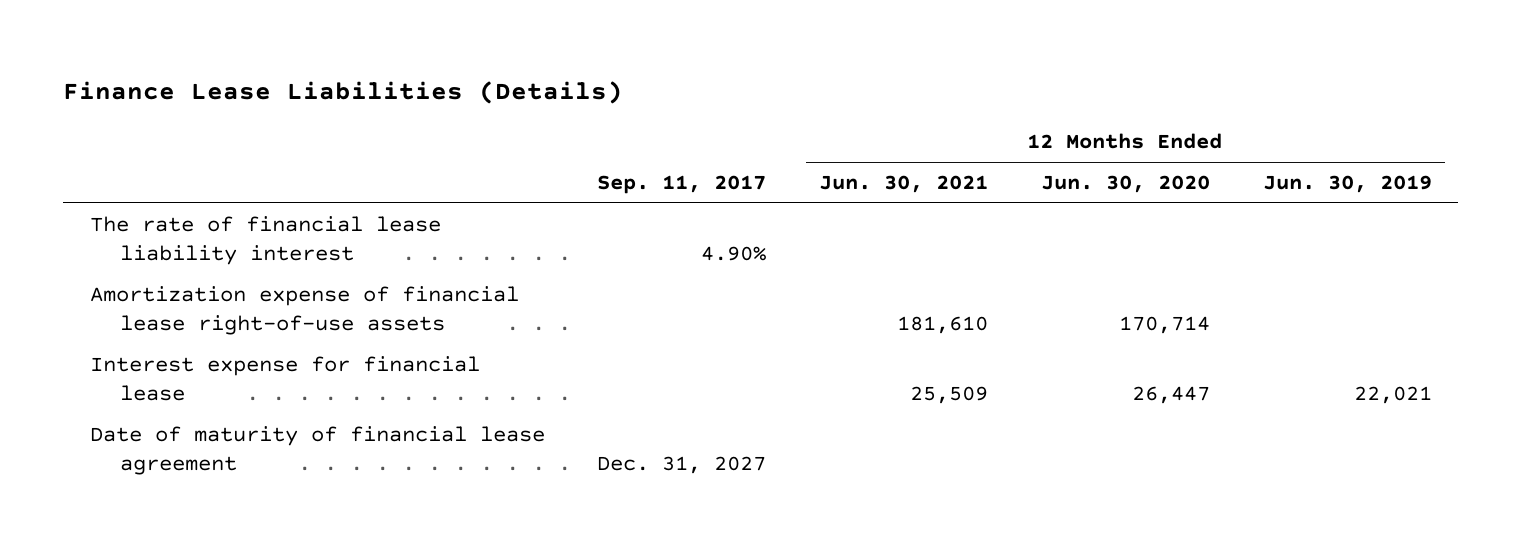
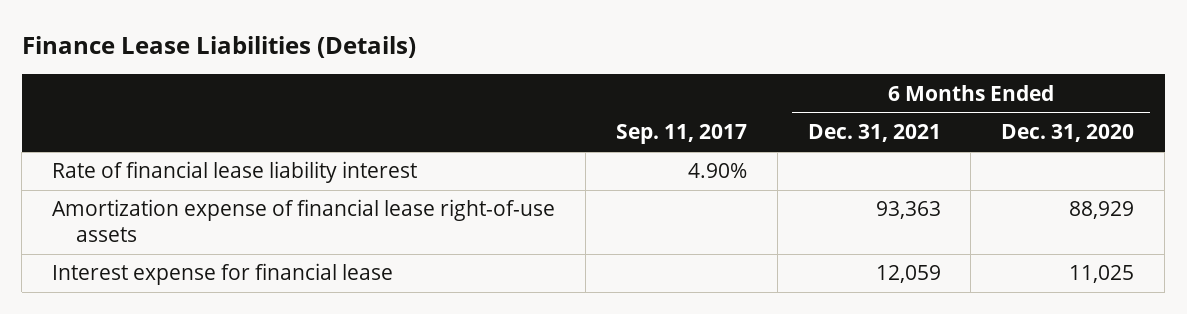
- | Sep. 11, 2017 | 12 Months Ended Jun. 30, 2021 | 12 Months Ended Jun. 30, 2020 | 12 Months Ended Jun. 30, 2019
+ | Sep. 11, 2017 | 6 Months Ended Dec. 31, 2021 | 6 Months Ended Dec. 31, 2020
- The rate of financial lease liability interest | 4.90% | | |
+ Rate of financial lease liability interest | 4.90% | |
- Date of maturity of financial lease agreement | Dec. 31, 2027 | | |

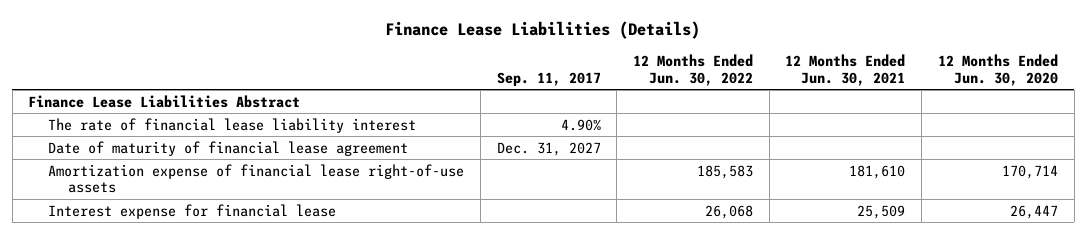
- | Sep. 11, 2017 | 6 Months Ended Dec. 31, 2021 | 6 Months Ended Dec. 31, 2020
+ | Sep. 11, 2017 | 12 Months Ended Jun. 30, 2022 | 12 Months Ended Jun. 30, 2021 | 12 Months Ended Jun. 30, 2020
- Rate of financial lease liability interest | 4.90% | |
+ Finance Lease Liabilities Abstract
+ The rate of financial lease liability interest | 4.90% | | |
+ Date of maturity of financial lease agreement | Dec. 31, 2027 | | |

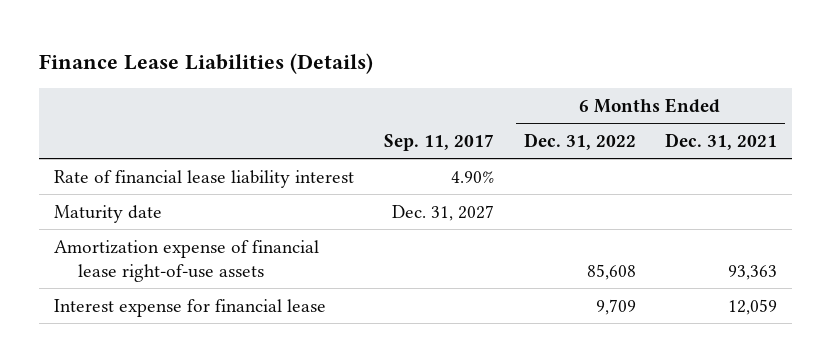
- | Sep. 11, 2017 | 12 Months Ended Jun. 30, 2022 | 12 Months Ended Jun. 30, 2021 | 12 Months Ended Jun. 30, 2020
+ | Sep. 11, 2017 | 6 Months Ended Dec. 31, 2022 | 6 Months Ended Dec. 31, 2021
- Finance Lease Liabilities Abstract
- The rate of financial lease liability interest | 4.90% | | |
- Date of maturity of financial lease agreement | Dec. 31, 2027 | | |
+ Rate of financial lease liability interest | 4.90% | |
+ Maturity date | Dec. 31, 2027 | |

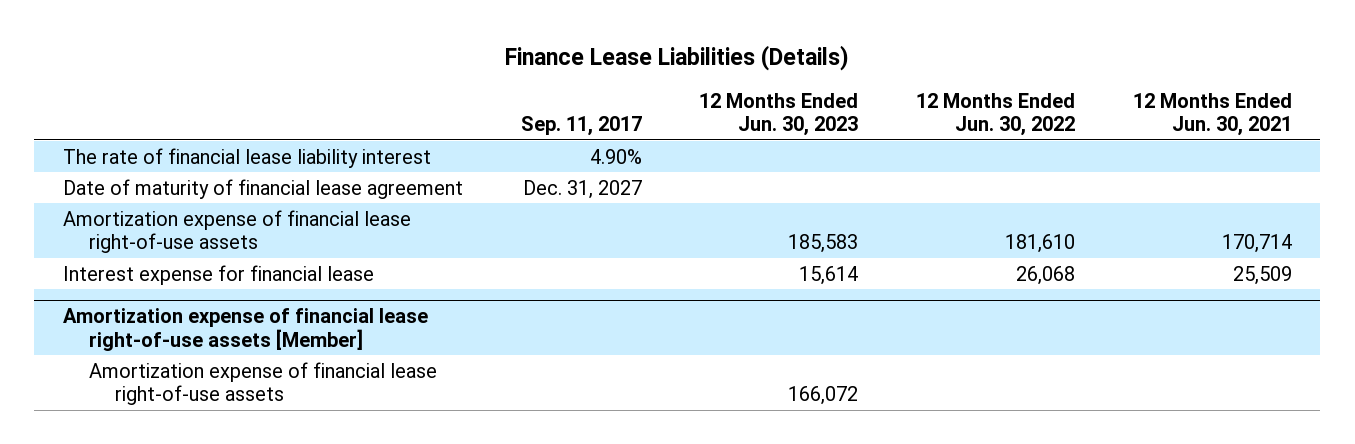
- | Sep. 11, 2017 | 6 Months Ended Dec. 31, 2022 | 6 Months Ended Dec. 31, 2021
+ | Sep. 11, 2017 | 12 Months Ended Jun. 30, 2023 | 12 Months Ended Jun. 30, 2022 | 12 Months Ended Jun. 30, 2021
- Rate of financial lease liability interest | 4.90% | |
- Maturity date | Dec. 31, 2027 | |
+ The rate of financial lease liability interest | 4.90% | | |
+ Date of maturity of financial lease agreement | Dec. 31, 2027 | | |
+ Amortization expense of financial lease right-of-use assets [Member]
+ Amortization expense of financial lease right-of-use assets | | 166,072 | |

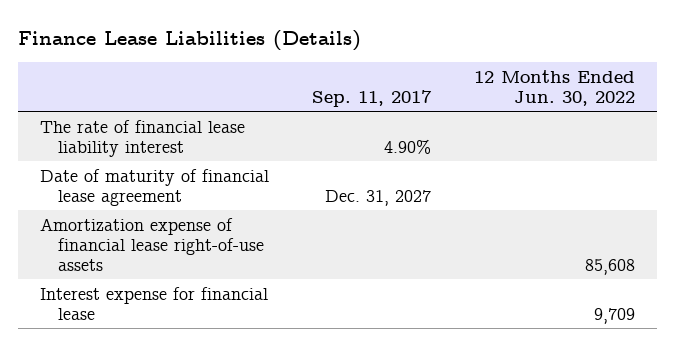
- | Sep. 11, 2017 | 12 Months Ended Jun. 30, 2023 | 12 Months Ended Jun. 30, 2022 | 12 Months Ended Jun. 30, 2021
+ | Sep. 11, 2017 | 12 Months Ended Jun. 30, 2022
- Amortization expense of financial lease right-of-use assets | | 185,583 | 181,610 | 170,714
- Interest expense for financial lease | | 15,614 | 26,068 | 25,509
- Amortization expense of financial lease right-of-use assets [Member]
- Amortization expense of financial lease right-of-use assets | | 166,072 | |
+ Amortization expense of financial lease right-of-use assets | | 85,608
+ Interest expense for financial lease | | 9,709

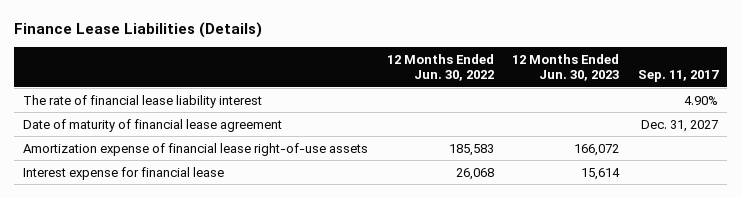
- | Sep. 11, 2017 | 12 Months Ended Jun. 30, 2022
+ | 12 Months Ended Jun. 30, 2022 | 12 Months Ended Jun. 30, 2023 | Sep. 11, 2017
- Amortization expense of financial lease right-of-use assets | | 85,608
- Interest expense for financial lease | | 9,709
+ Amortization expense of financial lease right-of-use assets | 185,583 | 166,072 |
+ Interest expense for financial lease | 26,068 | 15,614 |

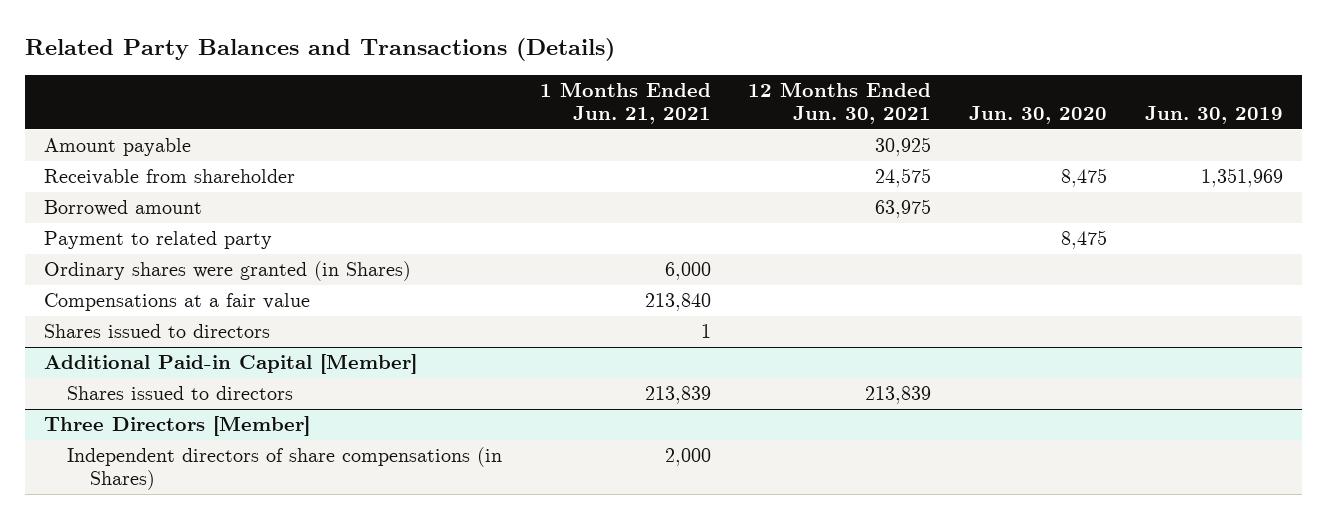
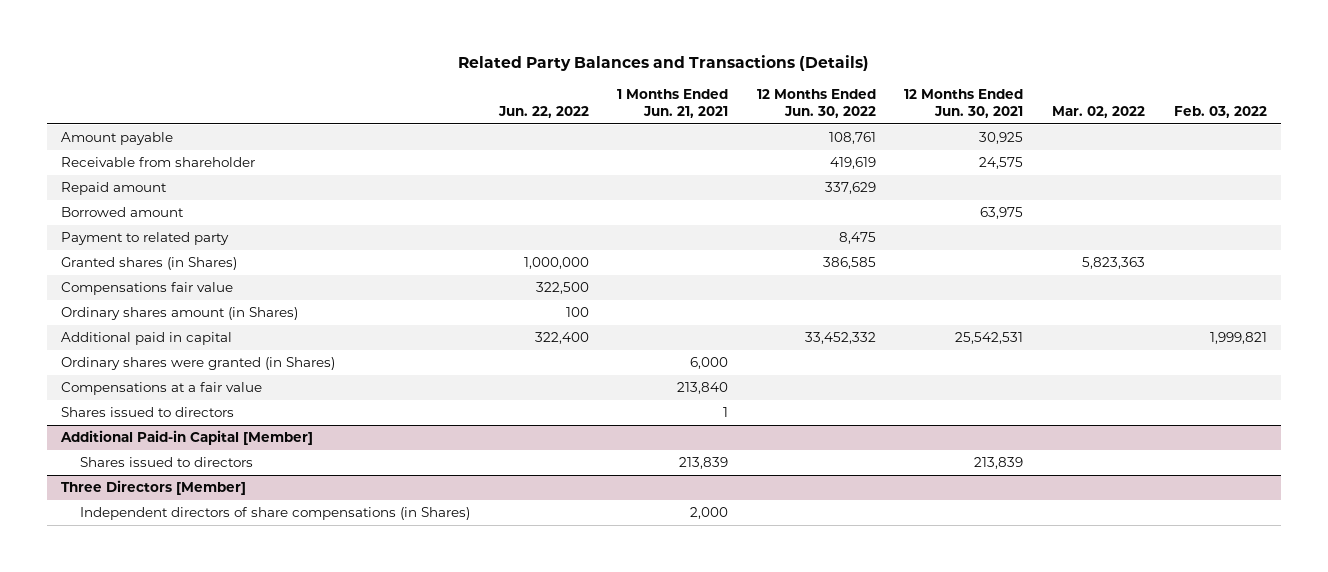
- | 1 Months Ended Jun. 21, 2021 | 12 Months Ended Jun. 30, 2021 | Jun. 30, 2020 | Jun. 30, 2019
+ | Jun. 22, 2022 | 1 Months Ended Jun. 21, 2021 | 12 Months Ended Jun. 30, 2022 | 12 Months Ended Jun. 30, 2021 | Mar. 02, 2022 | Feb. 03, 2022
+ Repaid amount | | | 337,629 | | |
+ Granted shares (in Shares) | 1,000,000 | | 386,585 | | 5,823,363 |
+ Compensations fair value | 322,500 | | | | |
+ Ordinary shares amount (in Shares) | 100 | | | | |
+ Additional paid in capital | 322,400 | | 33,452,332 | 25,542,531 | | 1,999,821

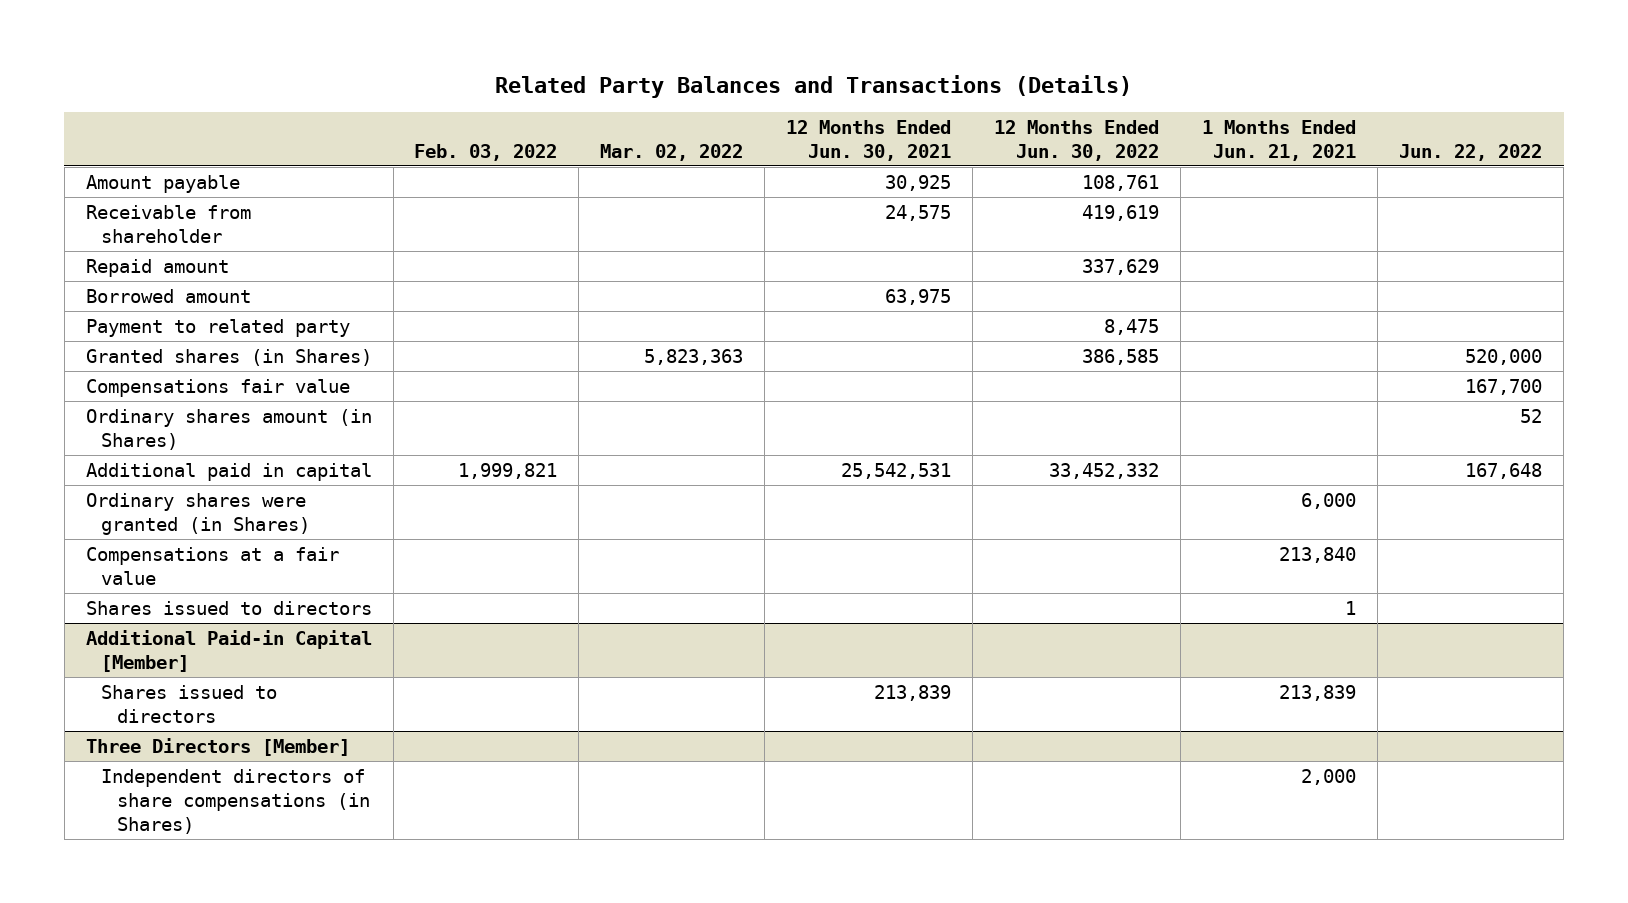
- | Jun. 22, 2022 | 1 Months Ended Jun. 21, 2021 | 12 Months Ended Jun. 30, 2022 | 12 Months Ended Jun. 30, 2021 | Mar. 02, 2022 | Feb. 03, 2022
+ | Feb. 03, 2022 | Mar. 02, 2022 | 12 Months Ended Jun. 30, 2021 | 12 Months Ended Jun. 30, 2022 | 1 Months Ended Jun. 21, 2021 | Jun. 22, 2022
- Granted shares (in Shares) | 1,000,000 | | 386,585 | | 5,823,363 |
- Compensations fair value | 322,500 | | | | |
- Ordinary shares amount (in Shares) | 100 | | | | |
- Additional paid in capital | 322,400 | | 33,452,332 | 25,542,531 | | 1,999,821
+ Granted shares (in Shares) | | 5,823,363 | | 386,585 | | 520,000
+ Compensations fair value | | | | | | 167,700
+ Ordinary shares amount (in Shares) | | | | | | 52
+ Additional paid in capital | 1,999,821 | | 25,542,531 | 33,452,332 | | 167,648

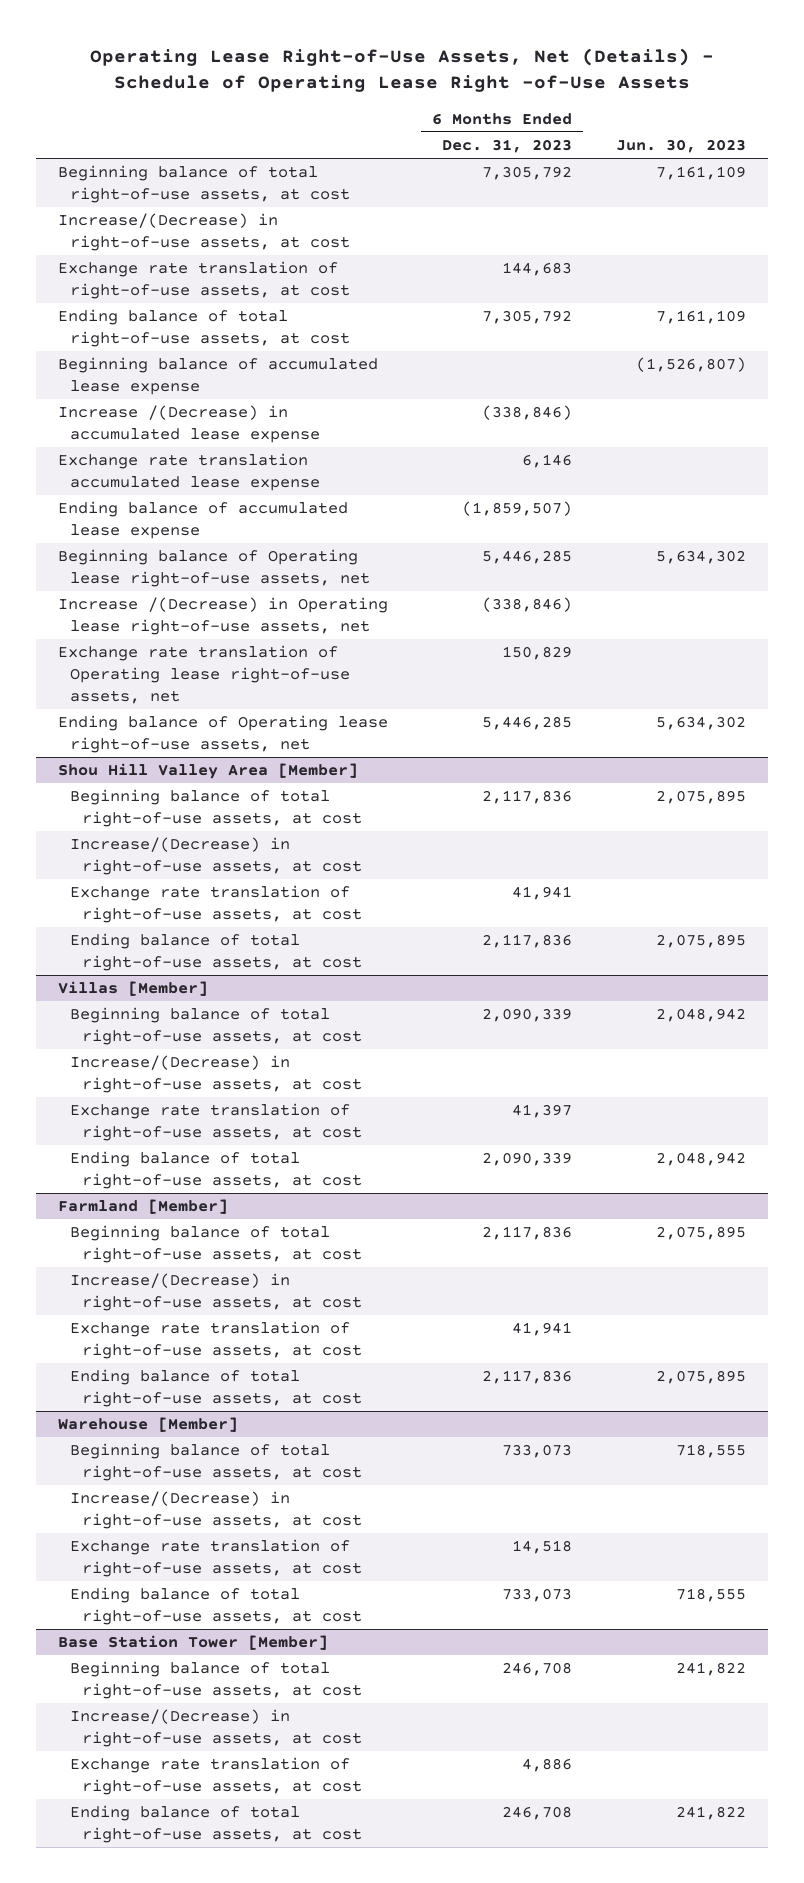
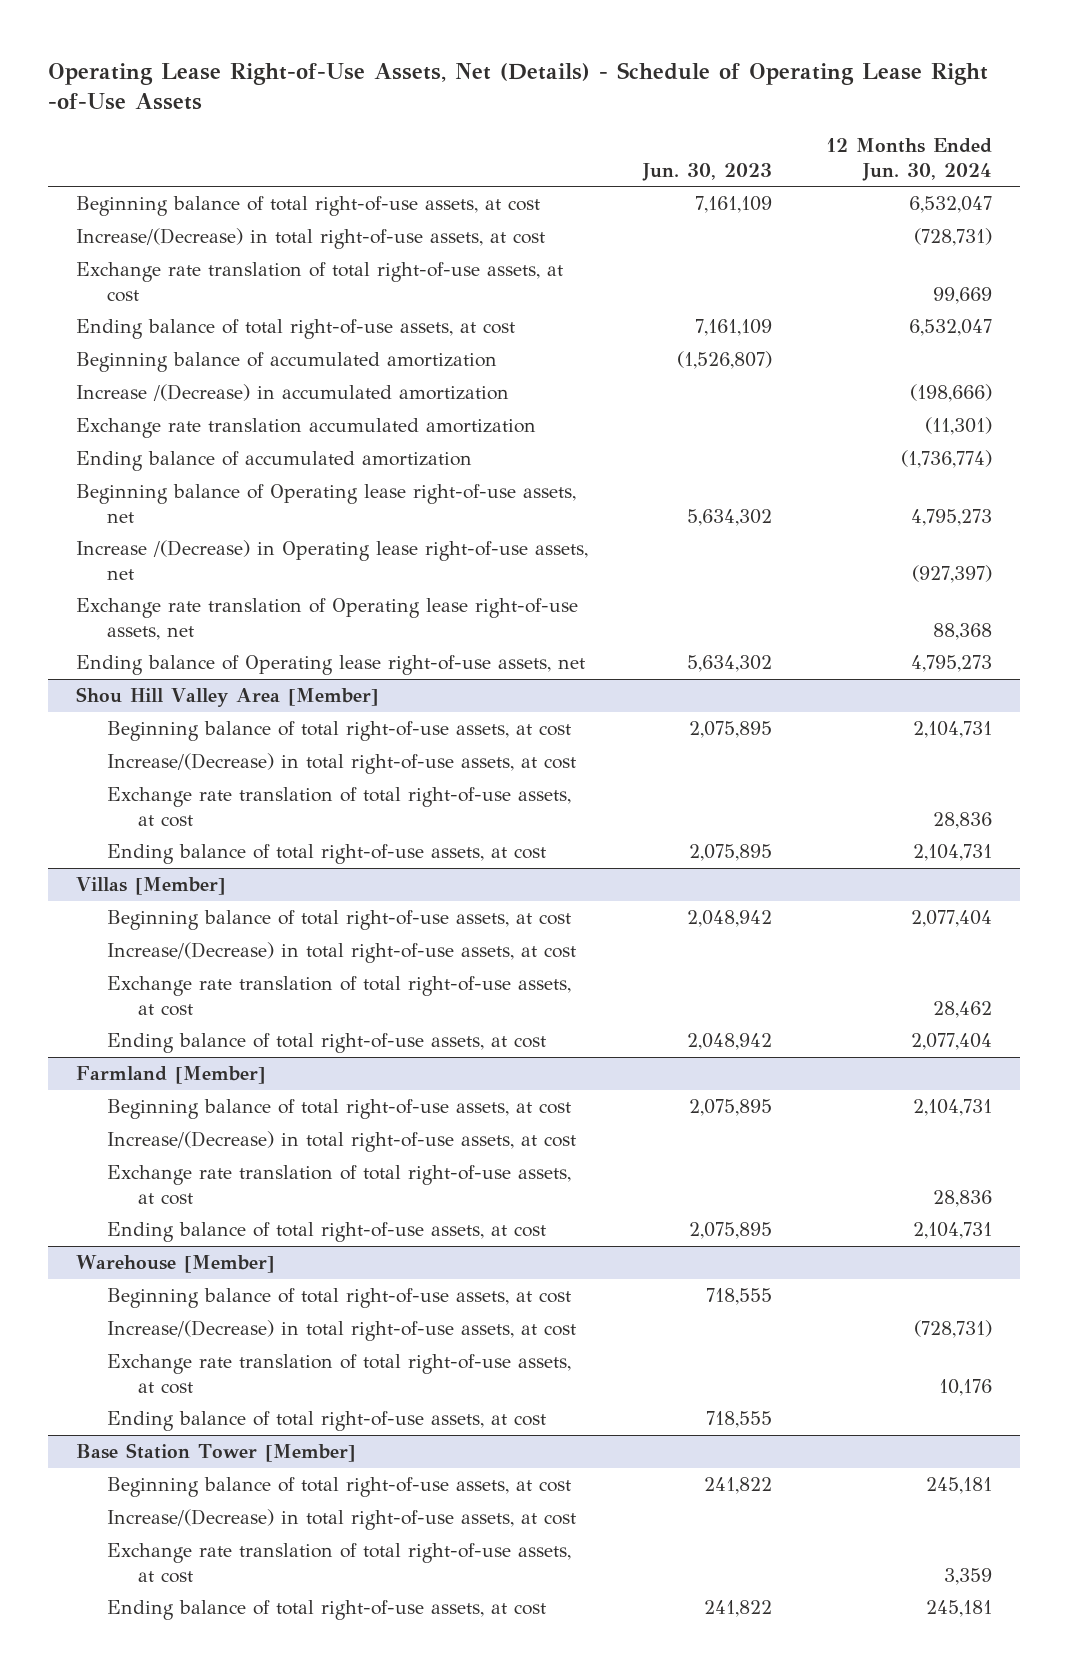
- | 6 Months Ended Dec. 31, 2023 | Jun. 30, 2023
+ | Jun. 30, 2023 | 12 Months Ended Jun. 30, 2024
- Increase/(Decrease) in right-of-use assets, at cost
- Exchange rate translation of right-of-use assets, at cost | 144,683 |
+ Increase/(Decrease) in total right-of-use assets, at cost | | (728,731)
+ Exchange rate translation of total right-of-use assets, at cost | | 99,669
- Beginning balance of accumulated lease expense | | (1,526,807)
- Increase /(Decrease) in accumulated lease expense | (338,846) |
- Exchange rate translation accumulated lease expense | 6,146 |
- Ending balance of accumulated lease expense | (1,859,507) |
+ Beginning balance of accumulated amortization | (1,526,807) |
+ Increase /(Decrease) in accumulated amortization | | (198,666)
+ Exchange rate translation accumulated amortization | | (11,301)
+ Ending balance of accumulated amortization | | (1,736,774)
@ Shou Hill Valley Area [Member]
- Increase/(Decrease) in right-of-use assets, at cost
- Exchange rate translation of right-of-use assets, at cost | 41,941 |
+ Increase/(Decrease) in total right-of-use assets, at cost
+ Exchange rate translation of total right-of-use assets, at cost | | 28,836
@ Villas [Member]
- Increase/(Decrease) in right-of-use assets, at cost
- Exchange rate translation of right-of-use assets, at cost | 41,397 |
+ Increase/(Decrease) in total right-of-use assets, at cost
+ Exchange rate translation of total right-of-use assets, at cost | | 28,462
@ Farmland [Member]
- Increase/(Decrease) in right-of-use assets, at cost
- Exchange rate translation of right-of-use assets, at cost | 41,941 |
+ Increase/(Decrease) in total right-of-use assets, at cost
+ Exchange rate translation of total right-of-use assets, at cost | | 28,836
@ Warehouse [Member]
- Increase/(Decrease) in right-of-use assets, at cost
- Exchange rate translation of right-of-use assets, at cost | 14,518 |
+ Increase/(Decrease) in total right-of-use assets, at cost | | (728,731)
+ Exchange rate translation of total right-of-use assets, at cost | | 10,176
@ Base Station Tower [Member]
- Increase/(Decrease) in right-of-use assets, at cost
- Exchange rate translation of right-of-use assets, at cost | 4,886 |
+ Increase/(Decrease) in total right-of-use assets, at cost
+ Exchange rate translation of total right-of-use assets, at cost | | 3,359

